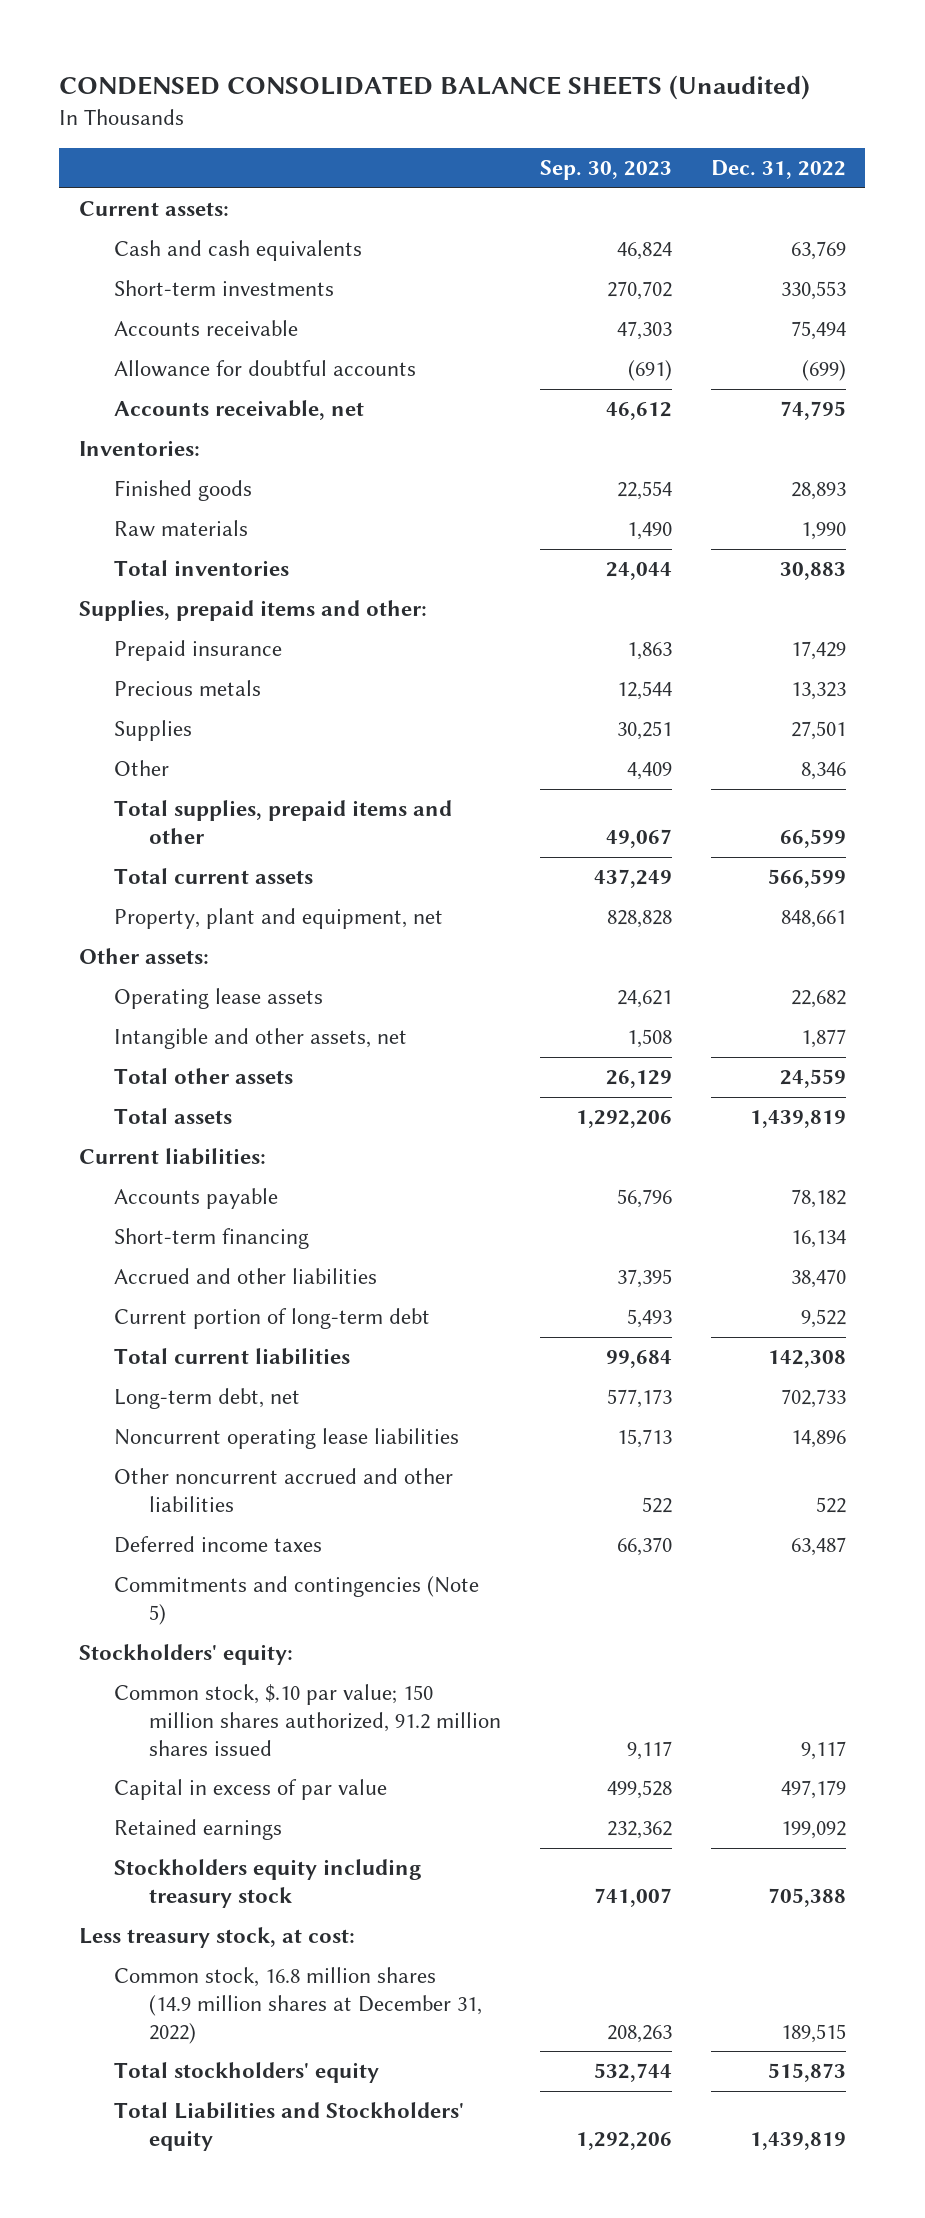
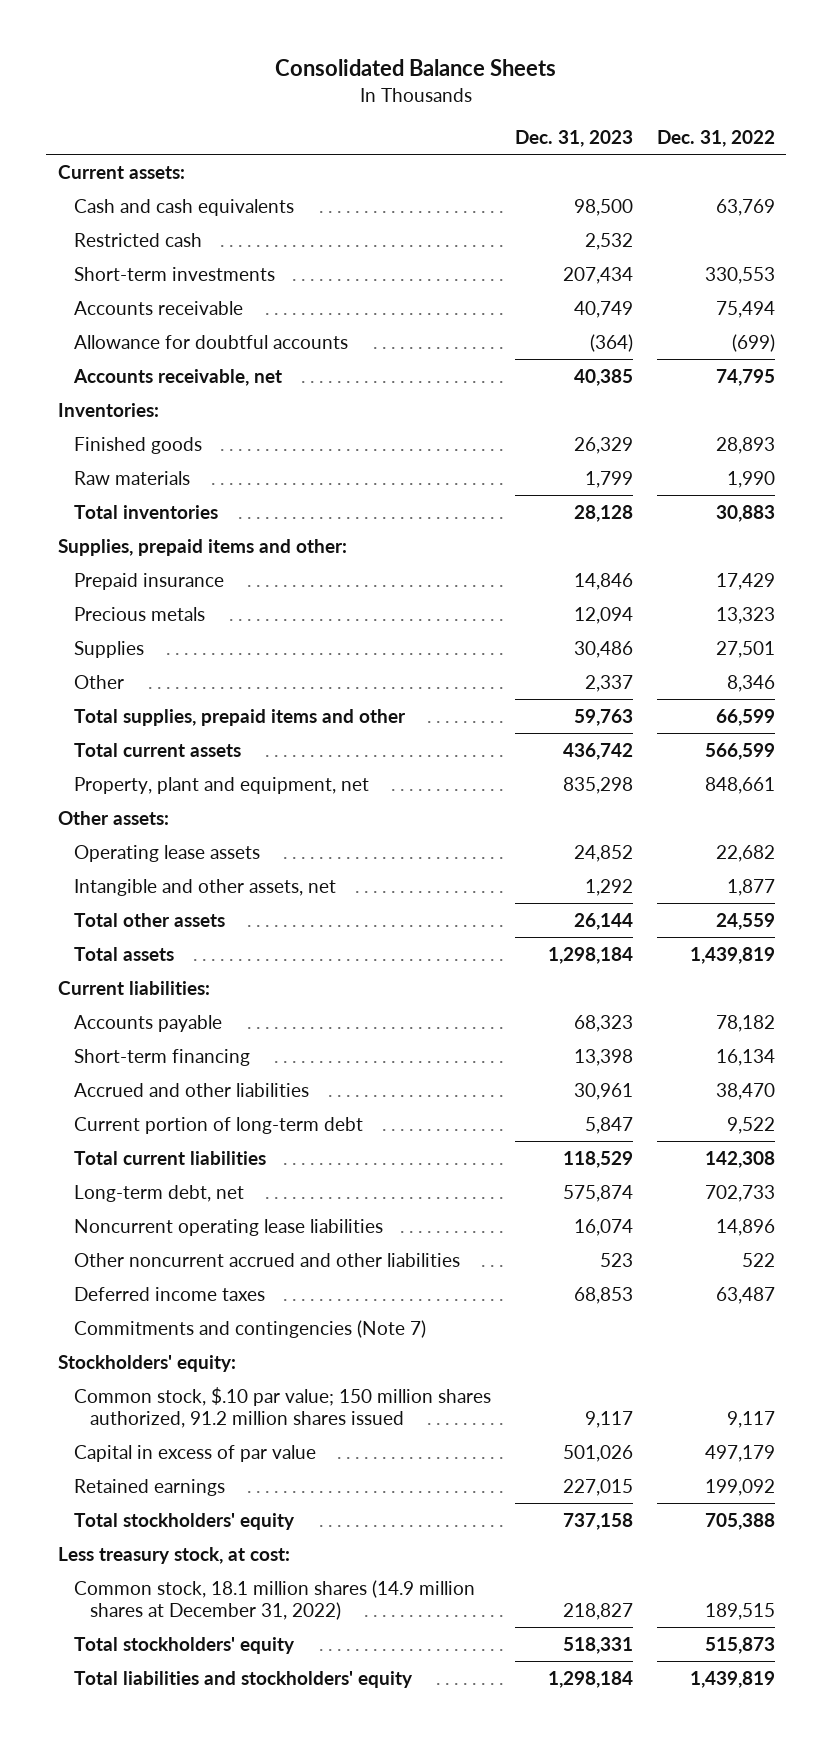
- CONDENSED CONSOLIDATED BALANCE SHEETS (Unaudited)
+ Consolidated Balance Sheets
- | Sep. 30, 2023 | Dec. 31, 2022
+ | Dec. 31, 2023 | Dec. 31, 2022
+ Restricted cash | 2,532 |
- Commitments and contingencies (Note 5)
+ Commitments and contingencies (Note 7)
- Stockholders equity including treasury stock | 741,007 | 705,388
+ Total stockholders' equity | 737,158 | 705,388
- Common stock, 16.8 million shares (14.9 million shares at December 31, 2022) | 208,263 | 189,515
+ Common stock, 18.1 million shares (14.9 million shares at December 31, 2022) | 218,827 | 189,515
- Total Liabilities and Stockholders' equity | 1,292,206 | 1,439,819
+ Total liabilities and stockholders' equity | 1,298,184 | 1,439,819

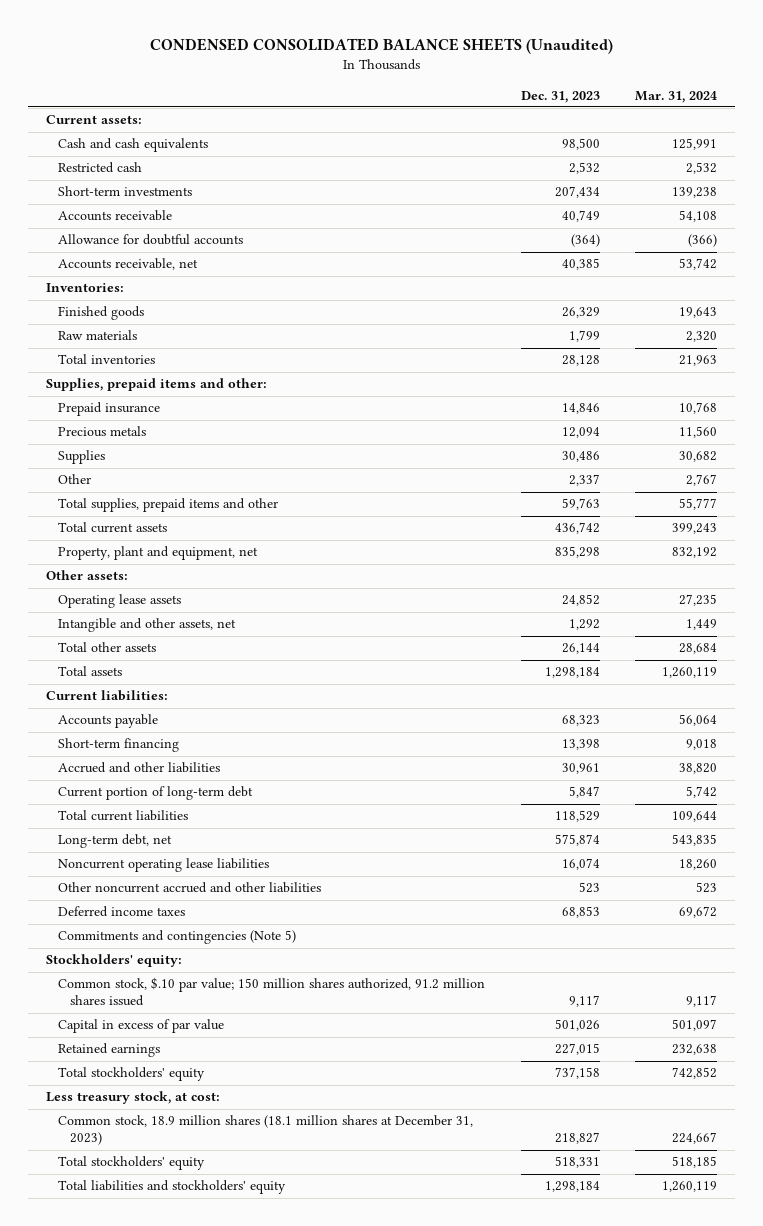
- Consolidated Balance Sheets
+ CONDENSED CONSOLIDATED BALANCE SHEETS (Unaudited)
- | Dec. 31, 2023 | Dec. 31, 2022
+ | Dec. 31, 2023 | Mar. 31, 2024
- Commitments and contingencies (Note 7)
+ Commitments and contingencies (Note 5)
- Common stock, 18.1 million shares (14.9 million shares at December 31, 2022) | 218,827 | 189,515
+ Common stock, 18.9 million shares (18.1 million shares at December 31, 2023) | 218,827 | 224,667

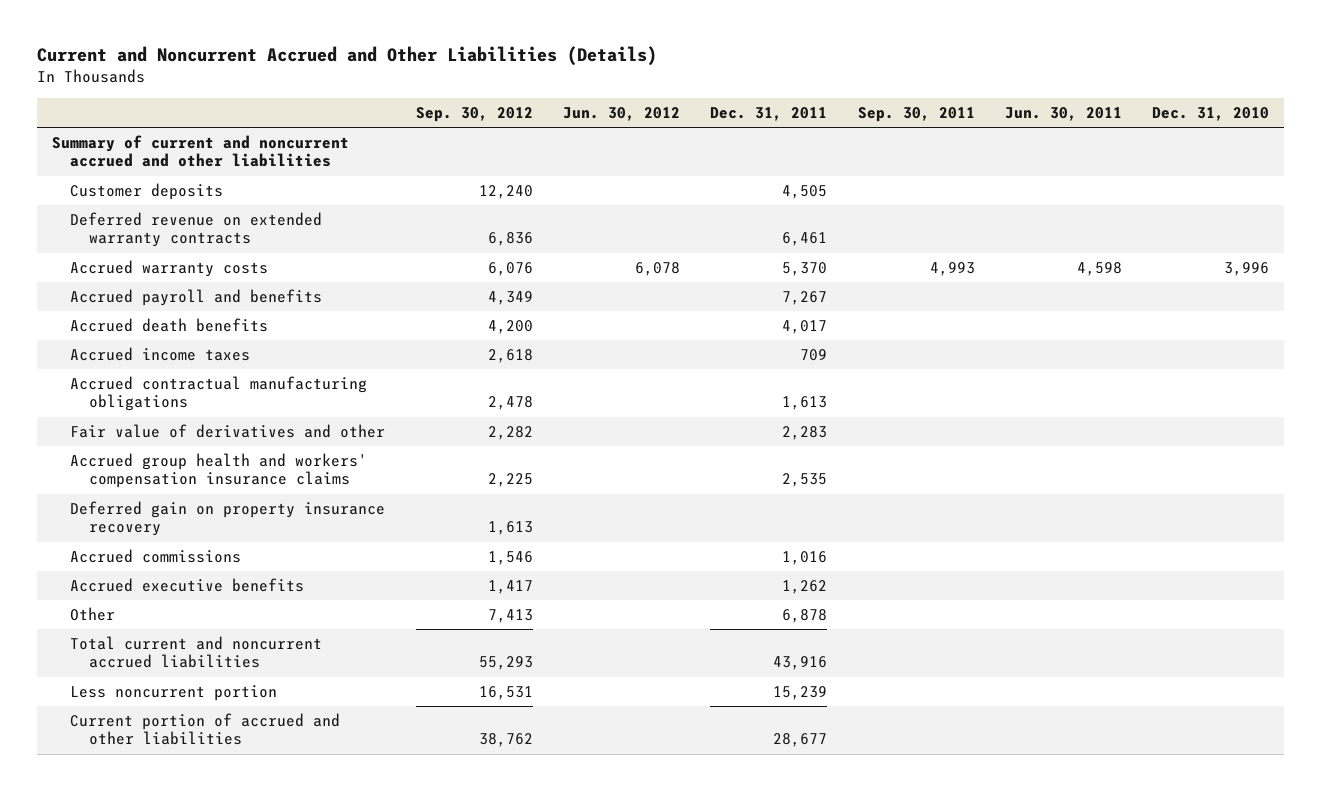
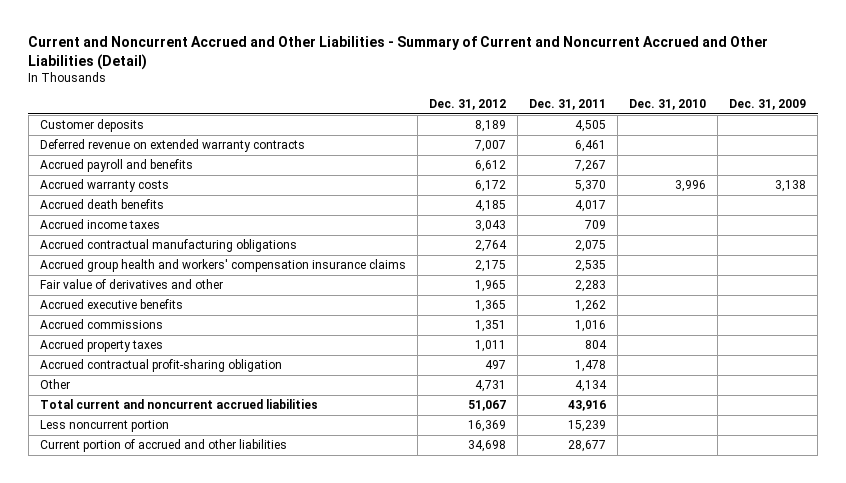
- Current and Noncurrent Accrued and Other Liabilities (Details)
+ Current and Noncurrent Accrued and Other Liabilities - Summary of Current and Noncurrent Accrued and Other Liabilities (Detail)
- | Sep. 30, 2012 | Jun. 30, 2012 | Dec. 31, 2011 | Sep. 30, 2011 | Jun. 30, 2011 | Dec. 31, 2010
+ | Dec. 31, 2012 | Dec. 31, 2011 | Dec. 31, 2010 | Dec. 31, 2009
- Summary of current and noncurrent accrued and other liabilities
moved down: Accrued warranty costs | 6,172 | 5,370 | 3,996 | 3,138
- Accrued contractual manufacturing obligations | 2,478 | | 1,613 | | |
+ Accrued contractual manufacturing obligations | 2,764 | 2,075 | |
- Deferred gain on property insurance recovery | 1,613 | | | | |
moved down: Fair value of derivatives and other | 1,965 | 2,283 | |
- Other | 7,413 | | 6,878 | | |
moved down: Accrued commissions | 1,351 | 1,016 | |
+ Accrued property taxes | 1,011 | 804 | |
+ Accrued contractual profit-sharing obligation | 497 | 1,478 | |
+ Other | 4,731 | 4,134 | |

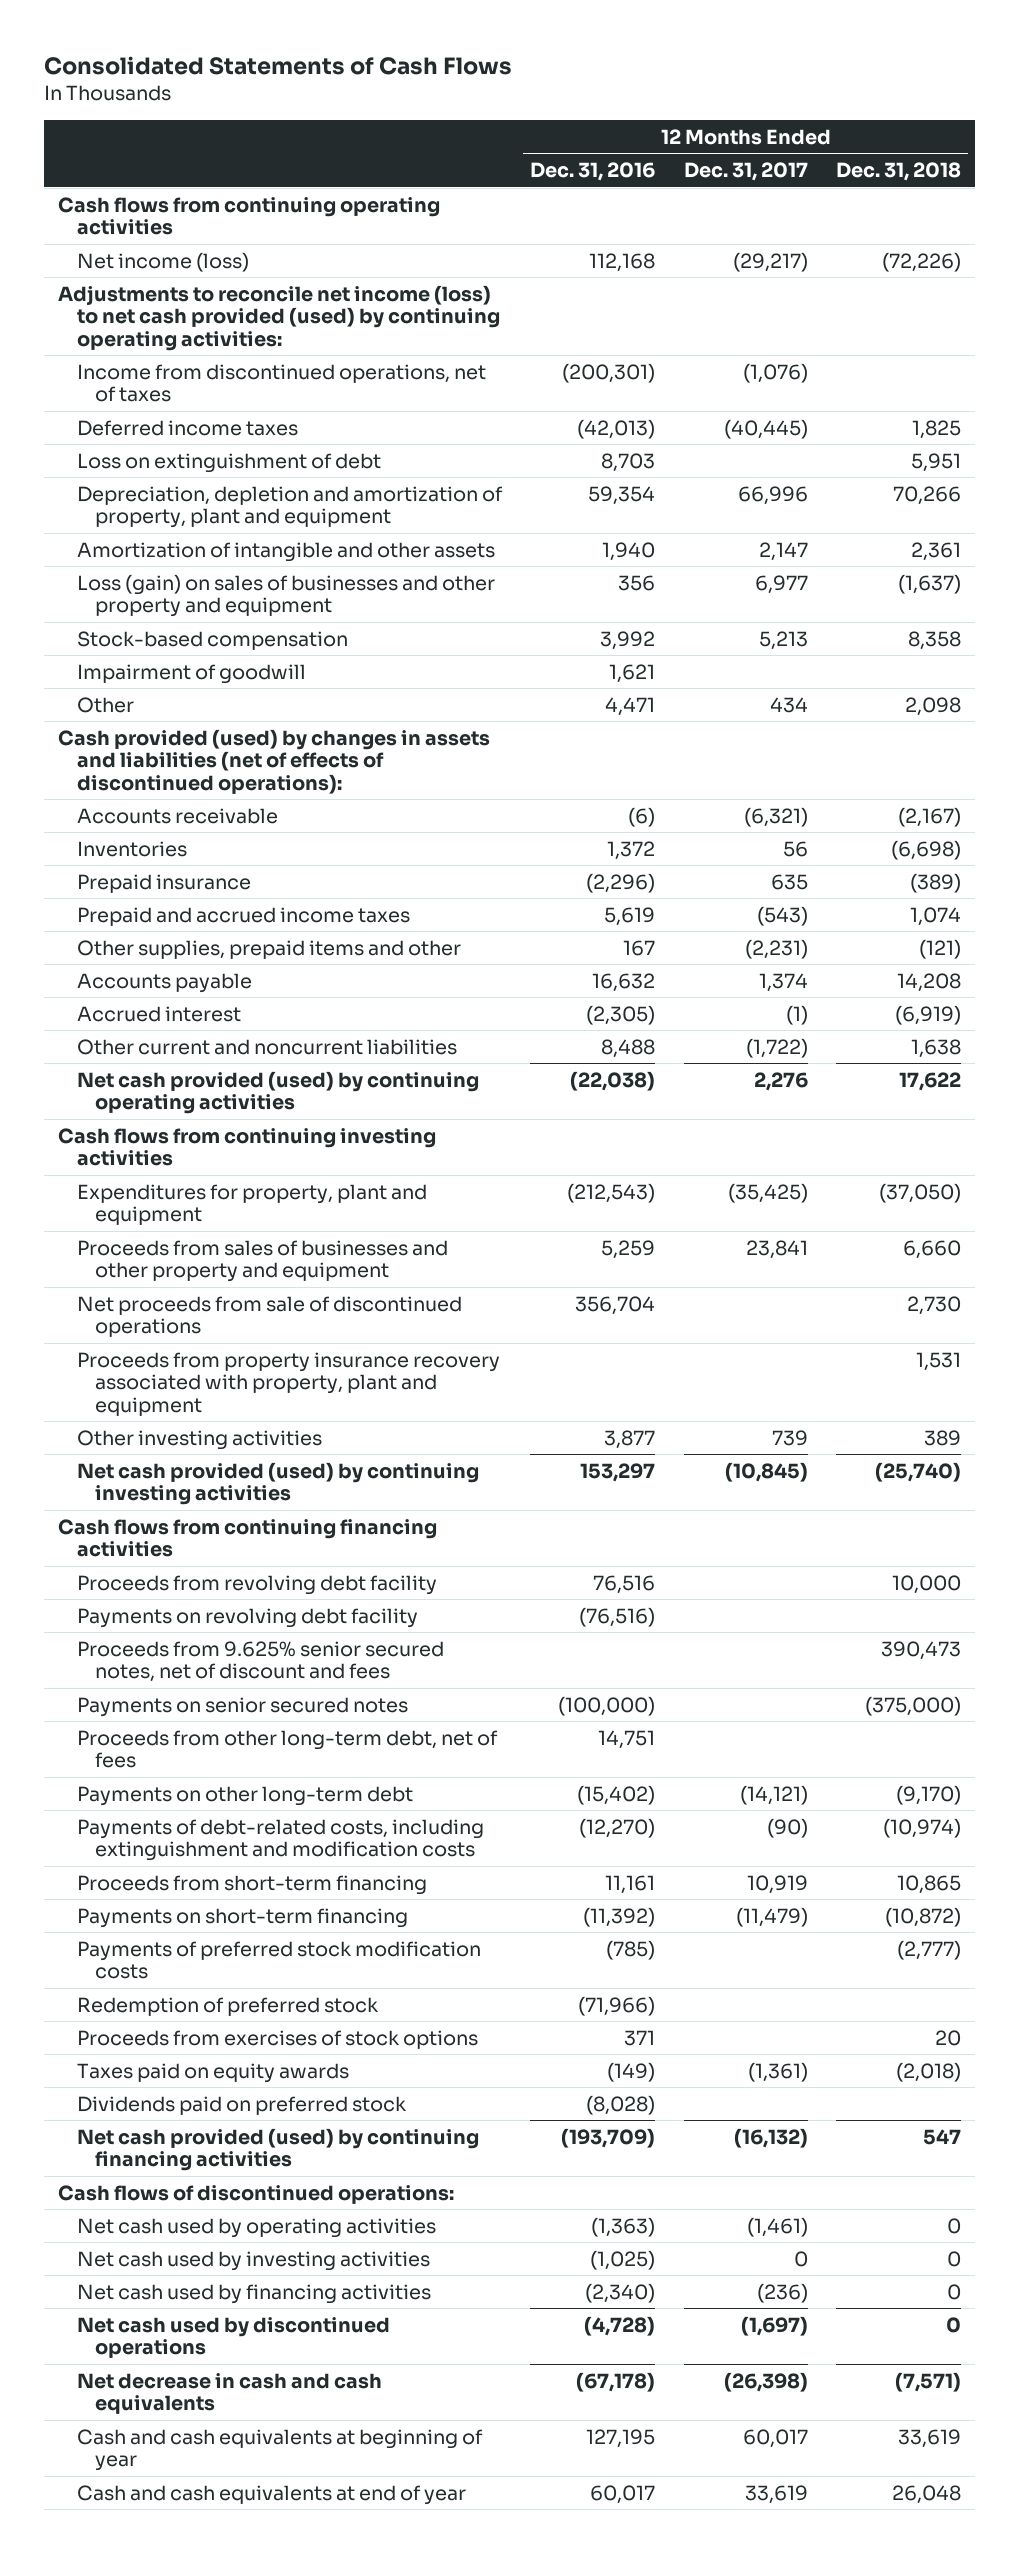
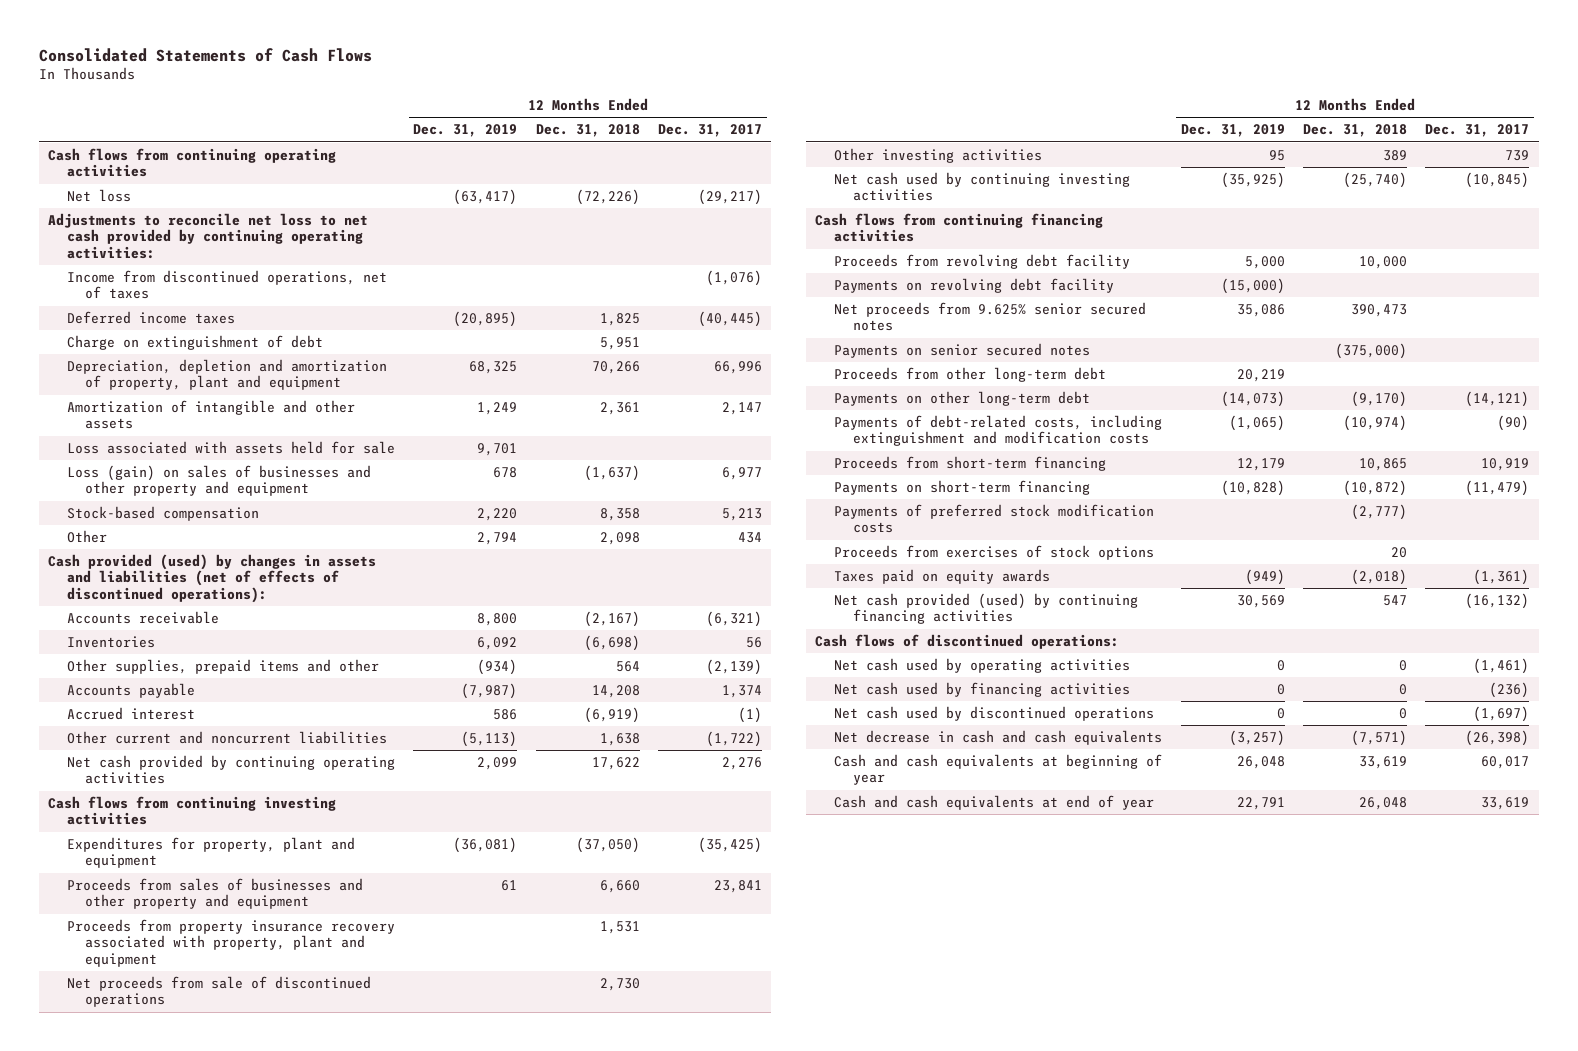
- | 12 Months Ended Dec. 31, 2016 | 12 Months Ended Dec. 31, 2017 | 12 Months Ended Dec. 31, 2018
+ | 12 Months Ended Dec. 31, 2019 | 12 Months Ended Dec. 31, 2018 | 12 Months Ended Dec. 31, 2017
- Net income (loss) | 112,168 | (29,217) | (72,226)
- Adjustments to reconcile net income (loss) to net cash provided (used) by continuing operating activities:
+ Net loss | (63,417) | (72,226) | (29,217)
+ Adjustments to reconcile net loss to net cash provided by continuing operating activities:
- Loss on extinguishment of debt | 8,703 | | 5,951
+ Charge on extinguishment of debt | | 5,951 |
+ Loss associated with assets held for sale | 9,701 | |
- Impairment of goodwill | 1,621 | |
- Prepaid insurance | (2,296) | 635 | (389)
- Prepaid and accrued income taxes | 5,619 | (543) | 1,074
- Other supplies, prepaid items and other | 167 | (2,231) | (121)
+ Other supplies, prepaid items and other | (934) | 564 | (2,139)
- Net cash provided (used) by continuing operating activities | (22,038) | 2,276 | 17,622
+ Net cash provided by continuing operating activities | 2,099 | 17,622 | 2,276
moved down: Net proceeds from sale of discontinued operations | | 2,730 |
- Net cash provided (used) by continuing investing activities | 153,297 | (10,845) | (25,740)
+ Net cash used by continuing investing activities | (35,925) | (25,740) | (10,845)
- Proceeds from 9.625% senior secured notes, net of discount and fees | | | 390,473
+ Net proceeds from 9.625% senior secured notes | 35,086 | 390,473 |
- Proceeds from other long-term debt, net of fees | 14,751 | |
+ Proceeds from other long-term debt | 20,219 | |
- Redemption of preferred stock | (71,966) | |
- Dividends paid on preferred stock | (8,028) | |
- Net cash used by investing activities | (1,025) | 0 | 0

